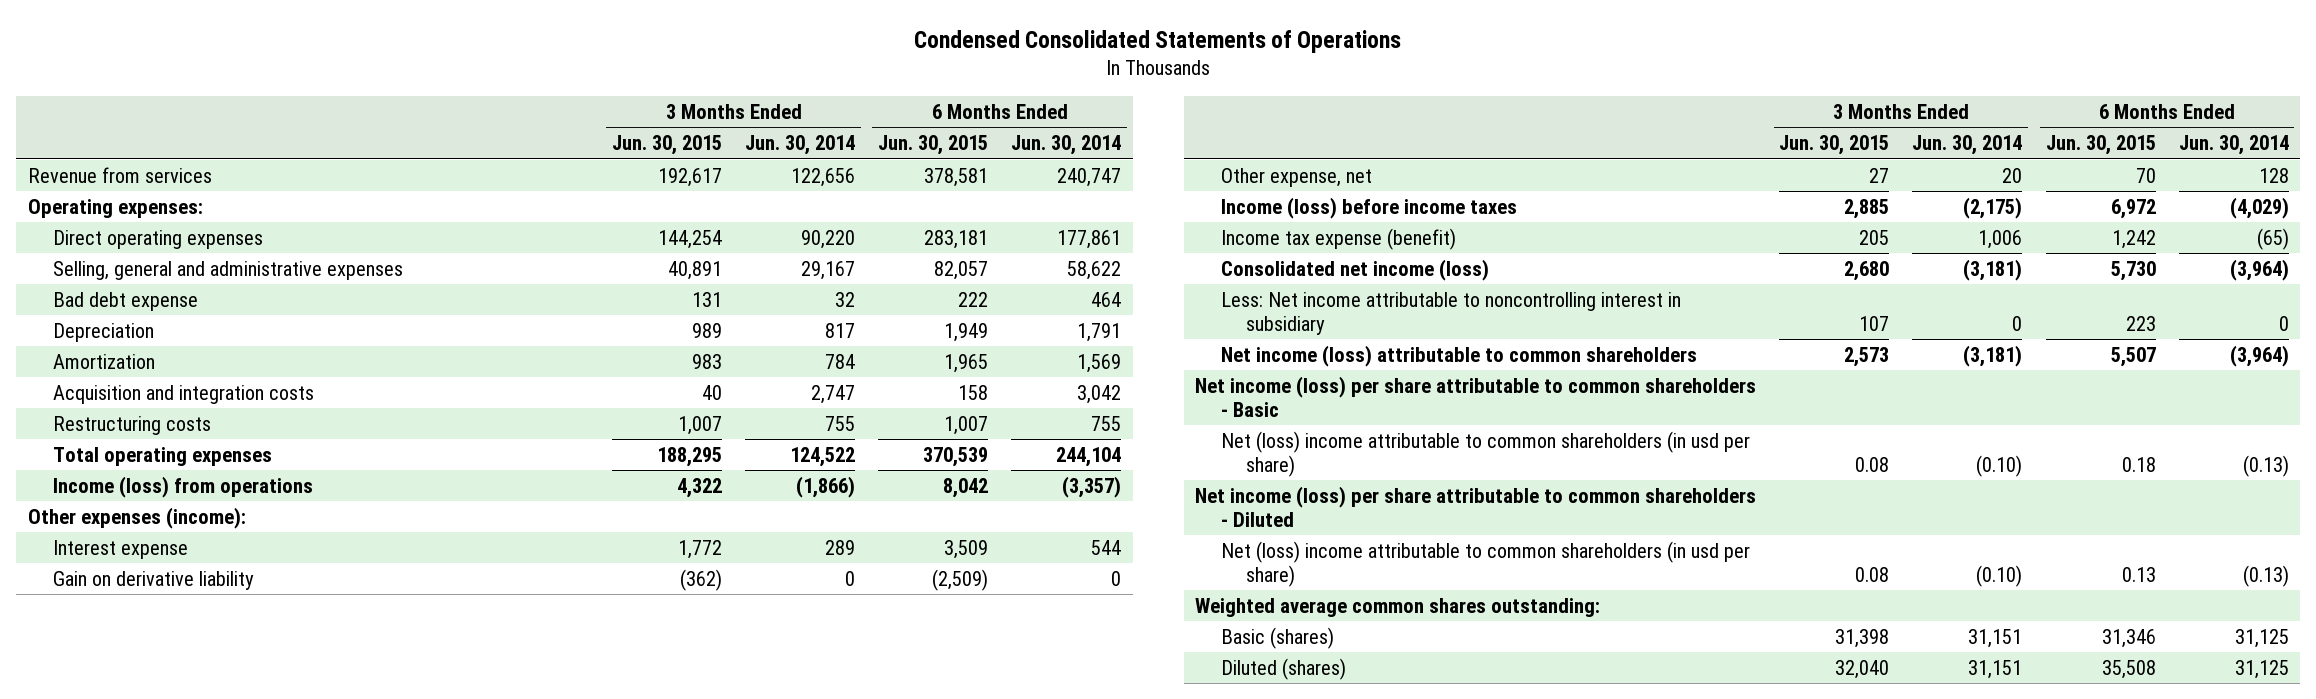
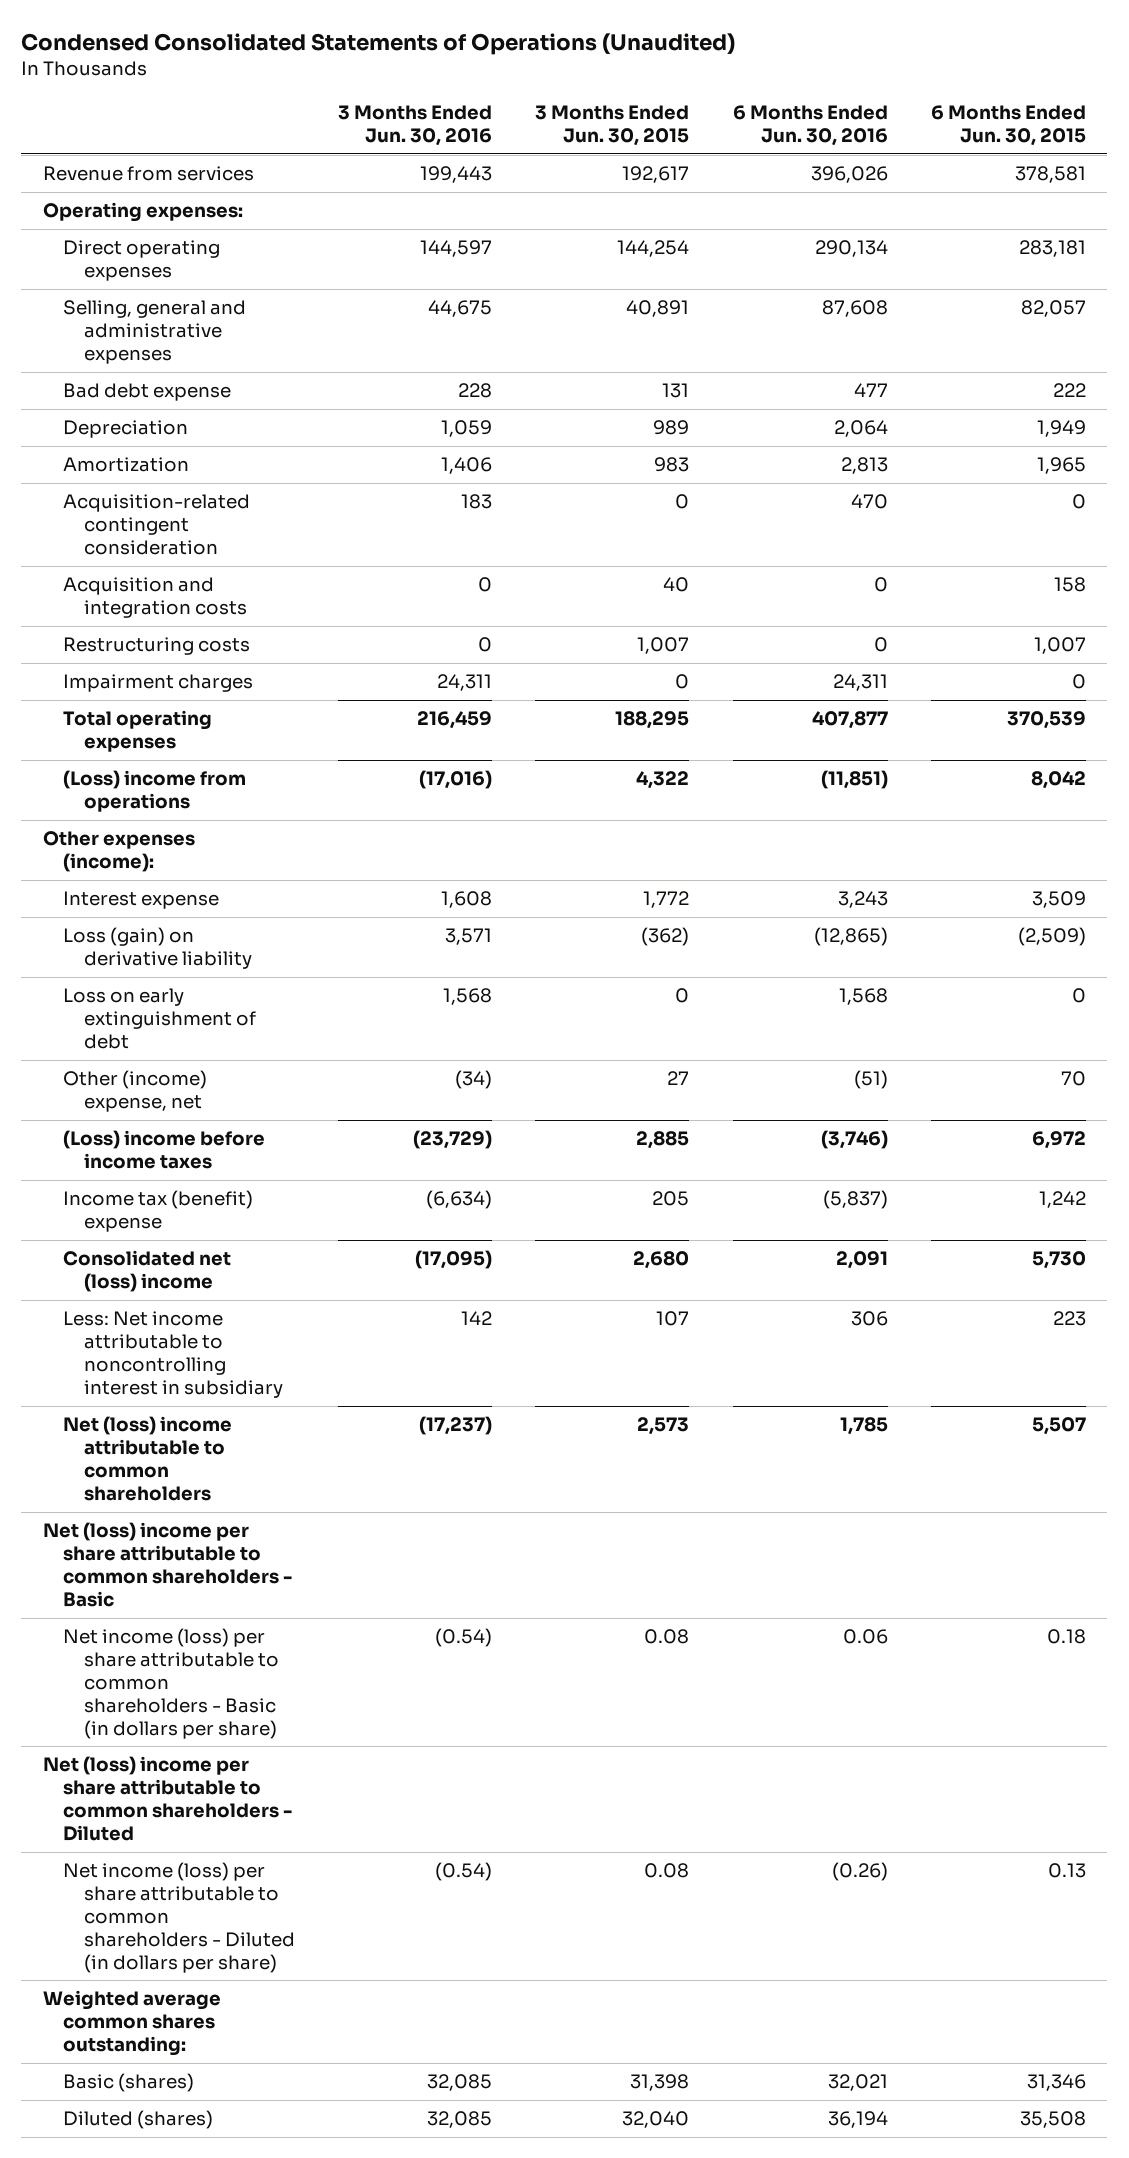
- Condensed Consolidated Statements of Operations
+ Condensed Consolidated Statements of Operations (Unaudited)
- | 3 Months Ended Jun. 30, 2015 | 3 Months Ended Jun. 30, 2014 | 6 Months Ended Jun. 30, 2015 | 6 Months Ended Jun. 30, 2014
+ | 3 Months Ended Jun. 30, 2016 | 3 Months Ended Jun. 30, 2015 | 6 Months Ended Jun. 30, 2016 | 6 Months Ended Jun. 30, 2015
+ Acquisition-related contingent consideration | 183 | 0 | 470 | 0
+ Impairment charges | 24,311 | 0 | 24,311 | 0
- Income (loss) from operations | 4,322 | (1,866) | 8,042 | (3,357)
+ (Loss) income from operations | (17,016) | 4,322 | (11,851) | 8,042
- Gain on derivative liability | (362) | 0 | (2,509) | 0
- Other expense, net | 27 | 20 | 70 | 128
- Income (loss) before income taxes | 2,885 | (2,175) | 6,972 | (4,029)
- Income tax expense (benefit) | 205 | 1,006 | 1,242 | (65)
- Consolidated net income (loss) | 2,680 | (3,181) | 5,730 | (3,964)
+ Loss (gain) on derivative liability | 3,571 | (362) | (12,865) | (2,509)
+ Loss on early extinguishment of debt | 1,568 | 0 | 1,568 | 0
+ Other (income) expense, net | (34) | 27 | (51) | 70
+ (Loss) income before income taxes | (23,729) | 2,885 | (3,746) | 6,972
+ Income tax (benefit) expense | (6,634) | 205 | (5,837) | 1,242
+ Consolidated net (loss) income | (17,095) | 2,680 | 2,091 | 5,730
- Net income (loss) attributable to common shareholders | 2,573 | (3,181) | 5,507 | (3,964)
- Net income (loss) per share attributable to common shareholders - Basic
- Net (loss) income attributable to common shareholders (in usd per share) | 0.08 | (0.10) | 0.18 | (0.13)
- Net income (loss) per share attributable to common shareholders - Diluted
- Net (loss) income attributable to common shareholders (in usd per share) | 0.08 | (0.10) | 0.13 | (0.13)
+ Net (loss) income attributable to common shareholders | (17,237) | 2,573 | 1,785 | 5,507
+ Net (loss) income per share attributable to common shareholders - Basic
+ Net income (loss) per share attributable to common shareholders - Basic (in dollars per share) | (0.54) | 0.08 | 0.06 | 0.18
+ Net (loss) income per share attributable to common shareholders - Diluted
+ Net income (loss) per share attributable to common shareholders - Diluted (in dollars per share) | (0.54) | 0.08 | (0.26) | 0.13

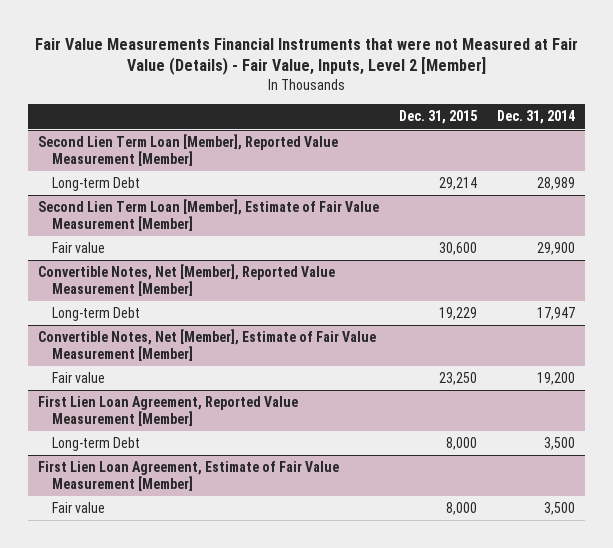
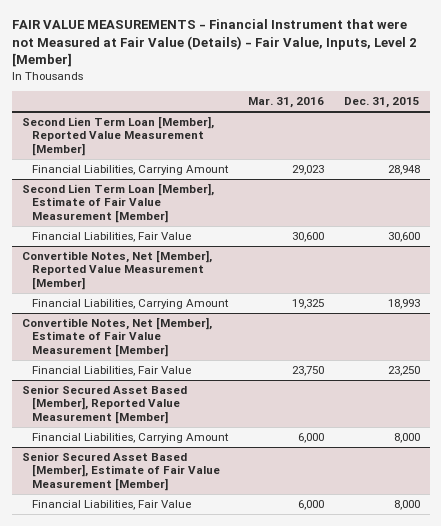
- Fair Value Measurements Financial Instruments that were not Measured at Fair Value (Details) - Fair Value, Inputs, Level 2 [Member]
+ FAIR VALUE MEASUREMENTS - Financial Instrument that were not Measured at Fair Value (Details) - Fair Value, Inputs, Level 2 [Member]
- | Dec. 31, 2015 | Dec. 31, 2014
+ | Mar. 31, 2016 | Dec. 31, 2015
@ Second Lien Term Loan [Member], Reported Value Measurement [Member]
- Long-term Debt | 29,214 | 28,989
+ Financial Liabilities, Carrying Amount | 29,023 | 28,948
@ Second Lien Term Loan [Member], Estimate of Fair Value Measurement [Member]
- Fair value | 30,600 | 29,900
+ Financial Liabilities, Fair Value | 30,600 | 30,600
@ Convertible Notes, Net [Member], Reported Value Measurement [Member]
- Long-term Debt | 19,229 | 17,947
+ Financial Liabilities, Carrying Amount | 19,325 | 18,993
@ Convertible Notes, Net [Member], Estimate of Fair Value Measurement [Member]
- Fair value | 23,250 | 19,200
- First Lien Loan Agreement, Reported Value Measurement [Member]
- Long-term Debt | 8,000 | 3,500
- First Lien Loan Agreement, Estimate of Fair Value Measurement [Member]
- Fair value | 8,000 | 3,500
@ Convertible Notes, Net [Member], Estimate of Fair Value Measurement [Member]
+ Financial Liabilities, Fair Value | 23,750 | 23,250
+ Senior Secured Asset Based [Member], Reported Value Measurement [Member]
+ Financial Liabilities, Carrying Amount | 6,000 | 8,000
+ Senior Secured Asset Based [Member], Estimate of Fair Value Measurement [Member]
+ Financial Liabilities, Fair Value | 6,000 | 8,000

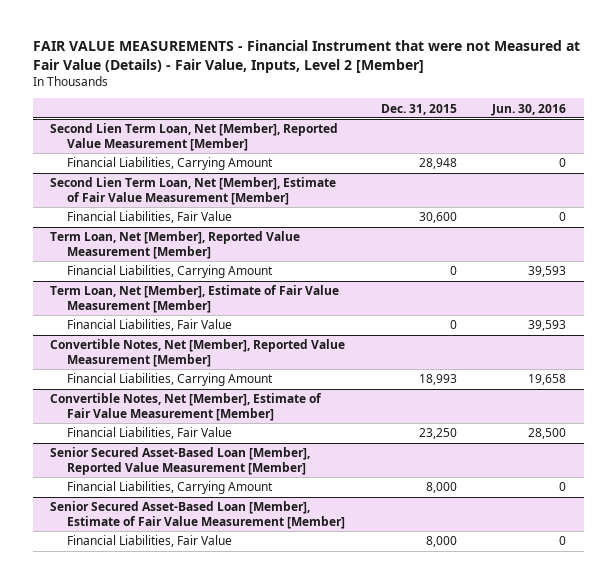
- | Mar. 31, 2016 | Dec. 31, 2015
+ | Dec. 31, 2015 | Jun. 30, 2016
- Second Lien Term Loan [Member], Reported Value Measurement [Member]
+ Second Lien Term Loan, Net [Member], Reported Value Measurement [Member]
- Second Lien Term Loan [Member], Estimate of Fair Value Measurement [Member]
+ Second Lien Term Loan, Net [Member], Estimate of Fair Value Measurement [Member]
+ Term Loan, Net [Member], Reported Value Measurement [Member]
+ Financial Liabilities, Carrying Amount | 0 | 39,593
+ Term Loan, Net [Member], Estimate of Fair Value Measurement [Member]
+ Financial Liabilities, Fair Value | 0 | 39,593
- Senior Secured Asset Based [Member], Reported Value Measurement [Member]
+ Senior Secured Asset-Based Loan [Member], Reported Value Measurement [Member]
- Senior Secured Asset Based [Member], Estimate of Fair Value Measurement [Member]
+ Senior Secured Asset-Based Loan [Member], Estimate of Fair Value Measurement [Member]

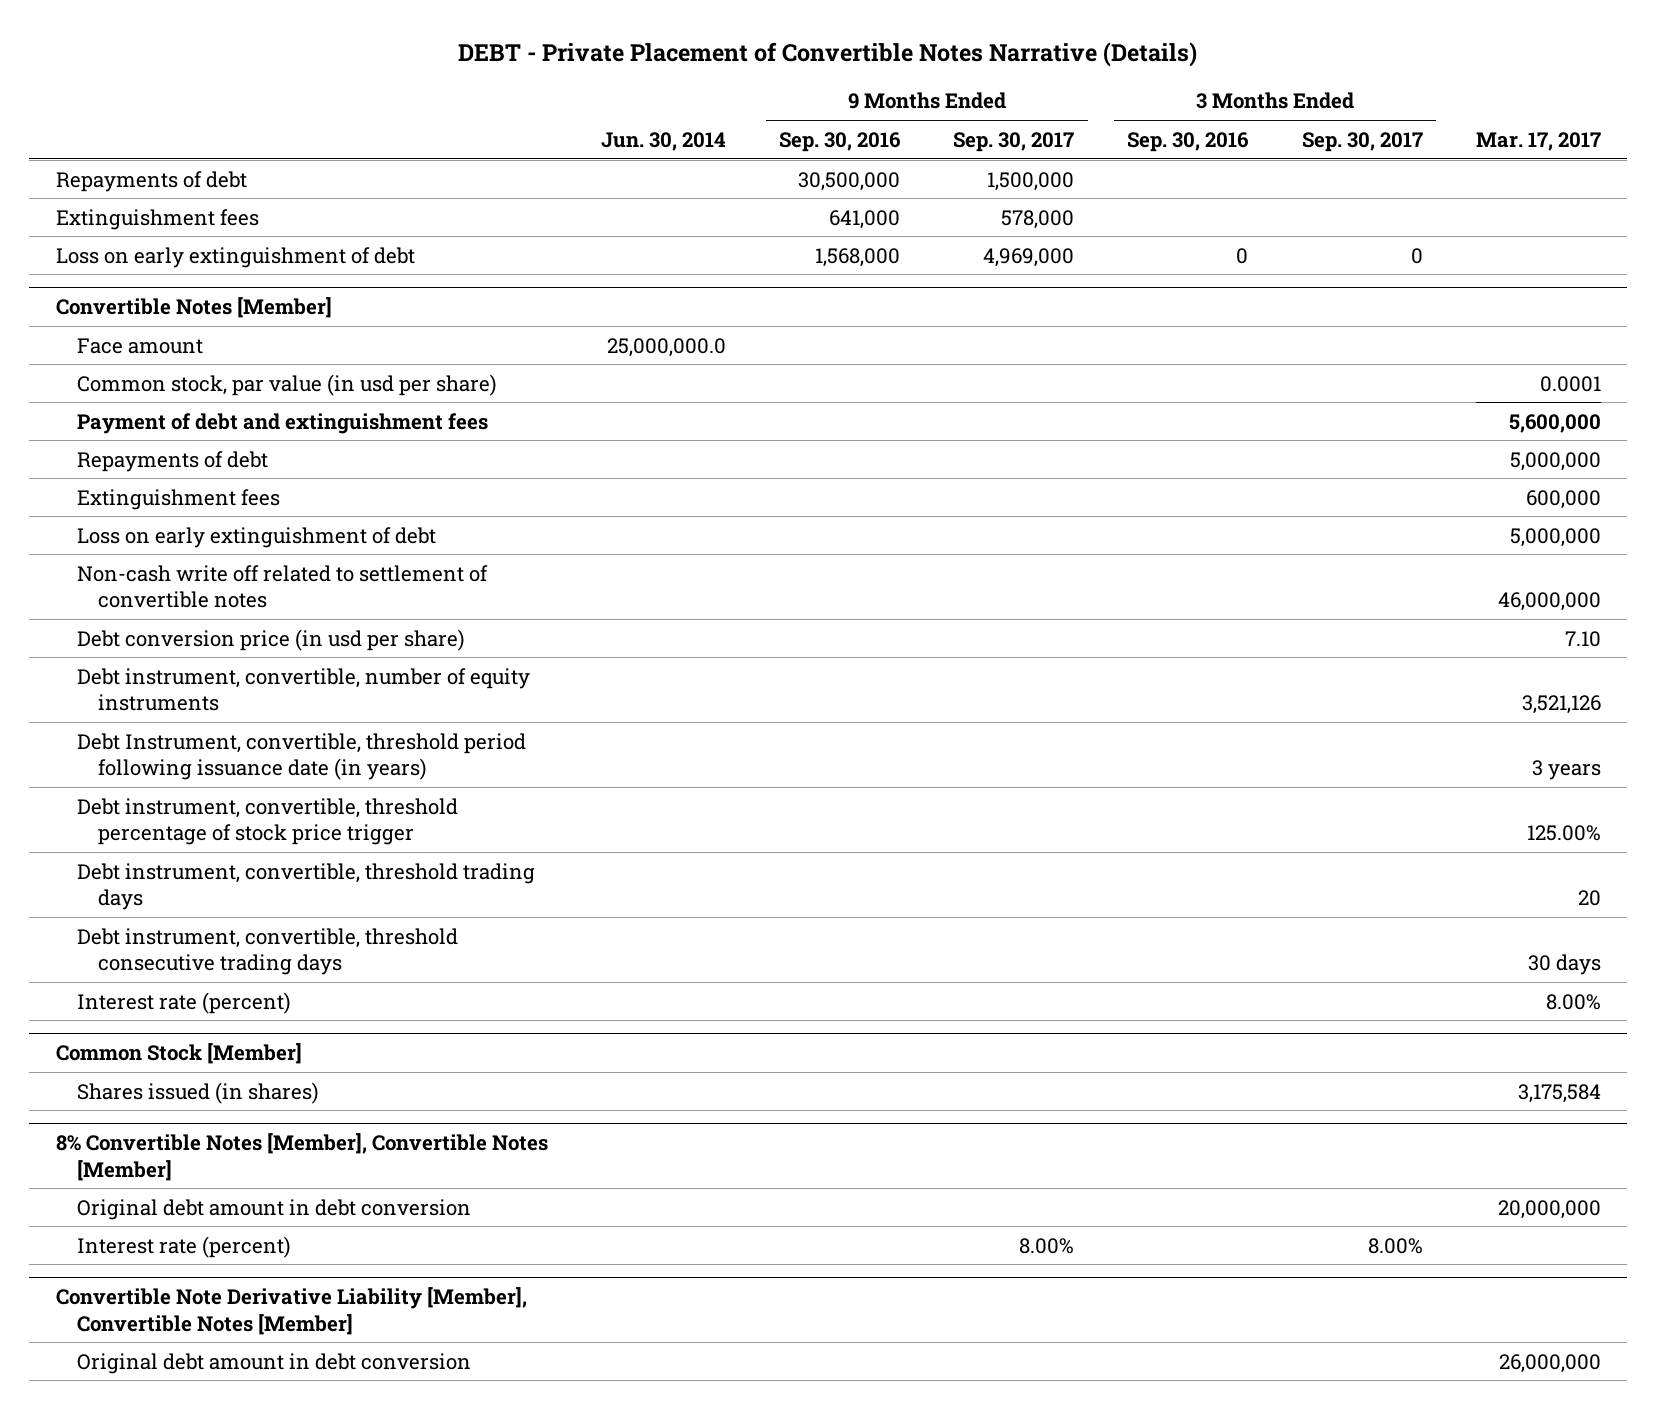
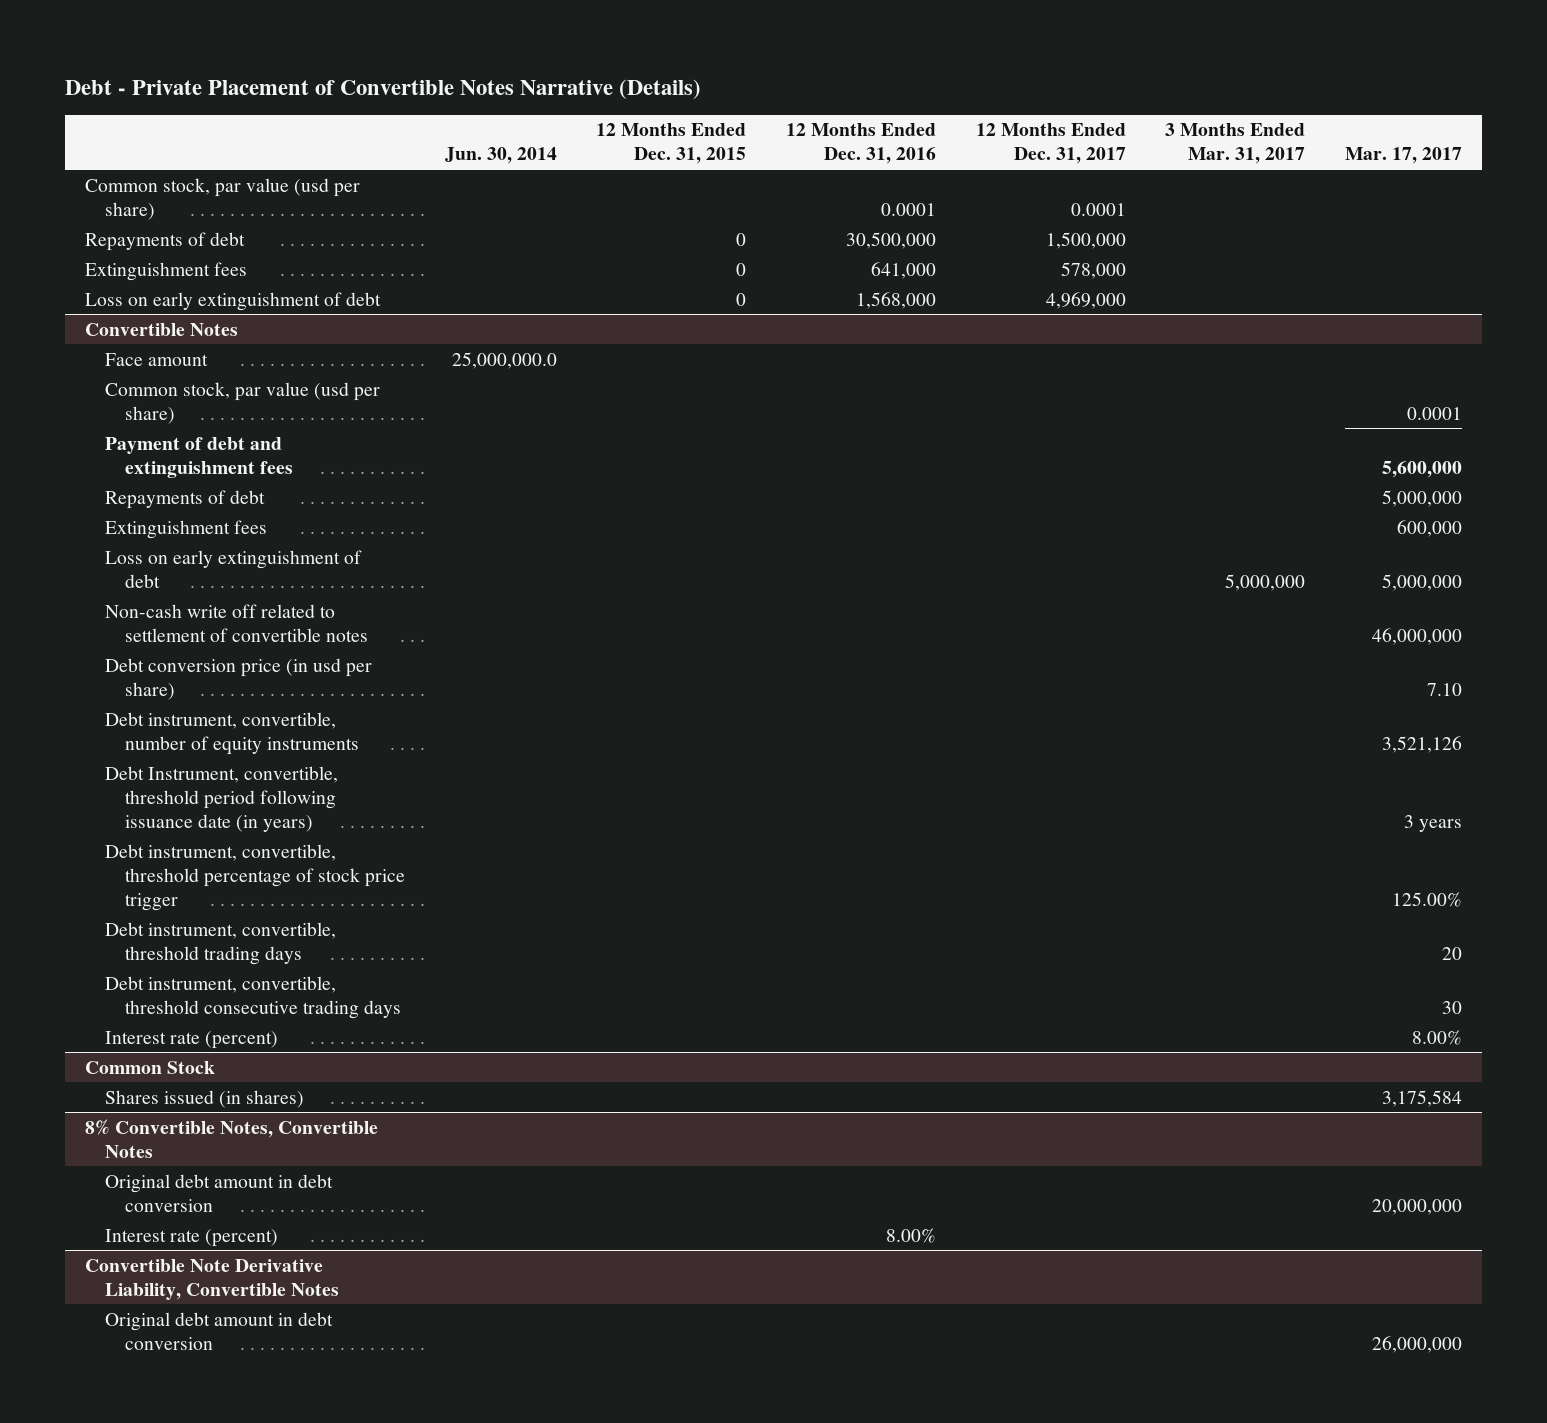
- DEBT - Private Placement of Convertible Notes Narrative (Details)
+ Debt - Private Placement of Convertible Notes Narrative (Details)
- | Jun. 30, 2014 | 9 Months Ended Sep. 30, 2016 | 9 Months Ended Sep. 30, 2017 | 3 Months Ended Sep. 30, 2016 | 3 Months Ended Sep. 30, 2017 | Mar. 17, 2017
+ | Jun. 30, 2014 | 12 Months Ended Dec. 31, 2015 | 12 Months Ended Dec. 31, 2016 | 12 Months Ended Dec. 31, 2017 | 3 Months Ended Mar. 31, 2017 | Mar. 17, 2017
+ Common stock, par value (usd per share) | | | 0.0001 | 0.0001 | |
- Convertible Notes [Member]
+ Convertible Notes
- Common stock, par value (in usd per share) | | | | | | 0.0001
+ Common stock, par value (usd per share) | | | | | | 0.0001
- Debt instrument, convertible, threshold consecutive trading days | | | | | | 30 days
+ Debt instrument, convertible, threshold consecutive trading days | | | | | | 30
- Common Stock [Member]
+ Common Stock
- 8% Convertible Notes [Member], Convertible Notes [Member]
+ 8% Convertible Notes, Convertible Notes
- Convertible Note Derivative Liability [Member], Convertible Notes [Member]
+ Convertible Note Derivative Liability, Convertible Notes

